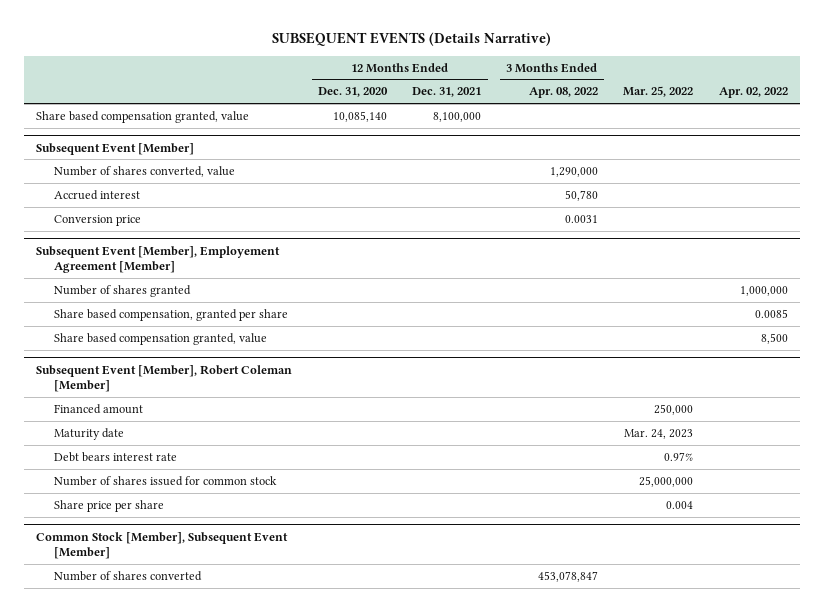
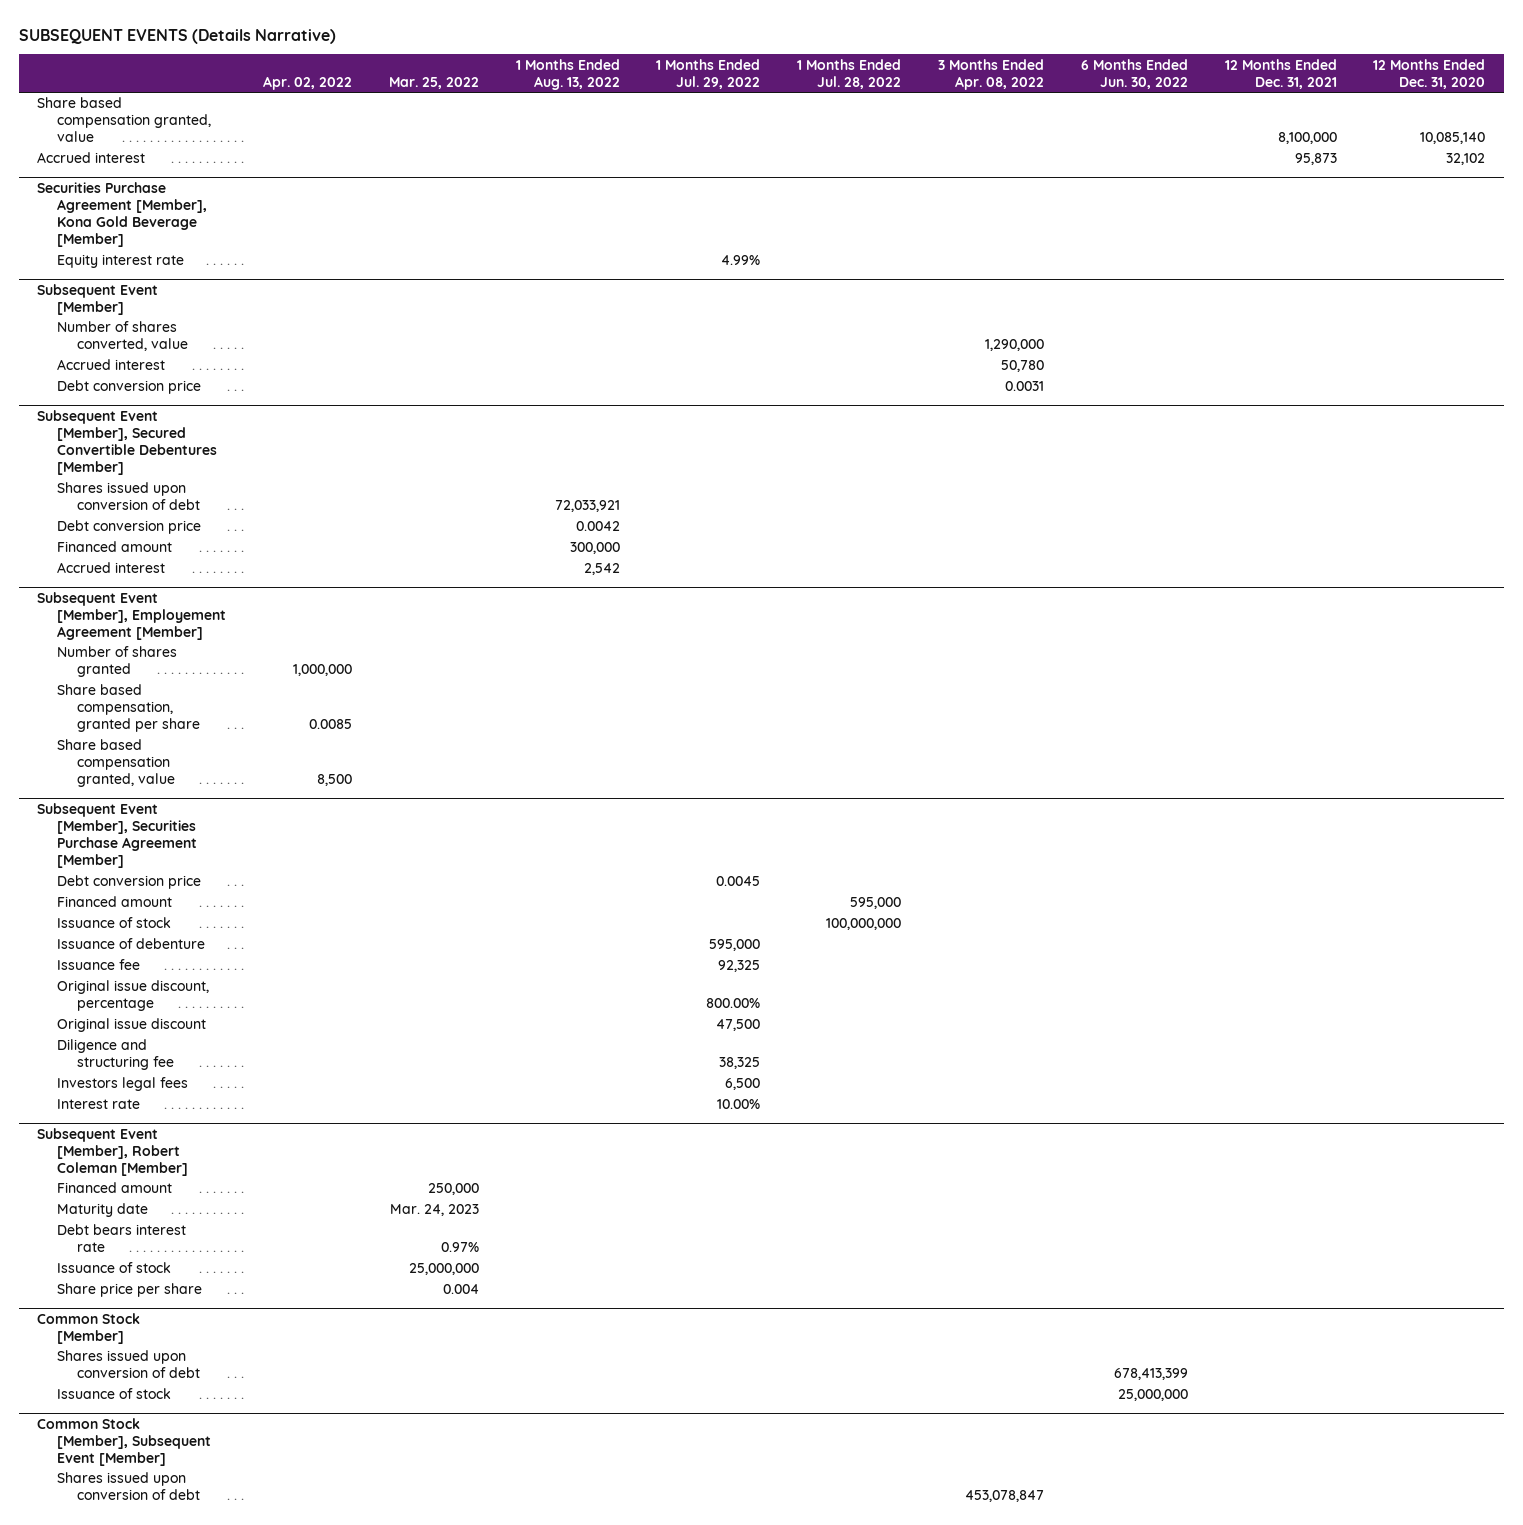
- | 12 Months Ended Dec. 31, 2020 | 12 Months Ended Dec. 31, 2021 | 3 Months Ended Apr. 08, 2022 | Mar. 25, 2022 | Apr. 02, 2022
+ | Apr. 02, 2022 | Mar. 25, 2022 | 1 Months Ended Aug. 13, 2022 | 1 Months Ended Jul. 29, 2022 | 1 Months Ended Jul. 28, 2022 | 3 Months Ended Apr. 08, 2022 | 6 Months Ended Jun. 30, 2022 | 12 Months Ended Dec. 31, 2021 | 12 Months Ended Dec. 31, 2020
+ Accrued interest | | | | | | | | 95,873 | 32,102
+ Securities Purchase Agreement [Member], Kona Gold Beverage [Member]
+ Equity interest rate | | | | 4.99% | | | | |
@ Subsequent Event [Member]
- Conversion price | | | 0.0031 | |
+ Debt conversion price | | | | | | 0.0031 | | |
+ Subsequent Event [Member], Secured Convertible Debentures [Member]
+ Shares issued upon conversion of debt | | | 72,033,921 | | | | | |
+ Debt conversion price | | | 0.0042 | | | | | |
+ Financed amount | | | 300,000 | | | | | |
+ Accrued interest | | | 2,542 | | | | | |
+ Subsequent Event [Member], Securities Purchase Agreement [Member]
+ Debt conversion price | | | | 0.0045 | | | | |
+ Financed amount | | | | | 595,000 | | | |
+ Issuance of stock | | | | | 100,000,000 | | | |
+ Issuance of debenture | | | | 595,000 | | | | |
+ Issuance fee | | | | 92,325 | | | | |
+ Original issue discount, percentage | | | | 800.00% | | | | |
+ Original issue discount | | | | 47,500 | | | | |
+ Diligence and structuring fee | | | | 38,325 | | | | |
+ Investors legal fees | | | | 6,500 | | | | |
+ Interest rate | | | | 10.00% | | | | |
@ Subsequent Event [Member], Robert Coleman [Member]
- Number of shares issued for common stock | | | | 25,000,000 |
+ Issuance of stock | | 25,000,000 | | | | | | |
+ Common Stock [Member]
+ Shares issued upon conversion of debt | | | | | | | 678,413,399 | |
+ Issuance of stock | | | | | | | 25,000,000 | |
@ Common Stock [Member], Subsequent Event [Member]
- Number of shares converted | | | 453,078,847 | |
+ Shares issued upon conversion of debt | | | | | | 453,078,847 | | |

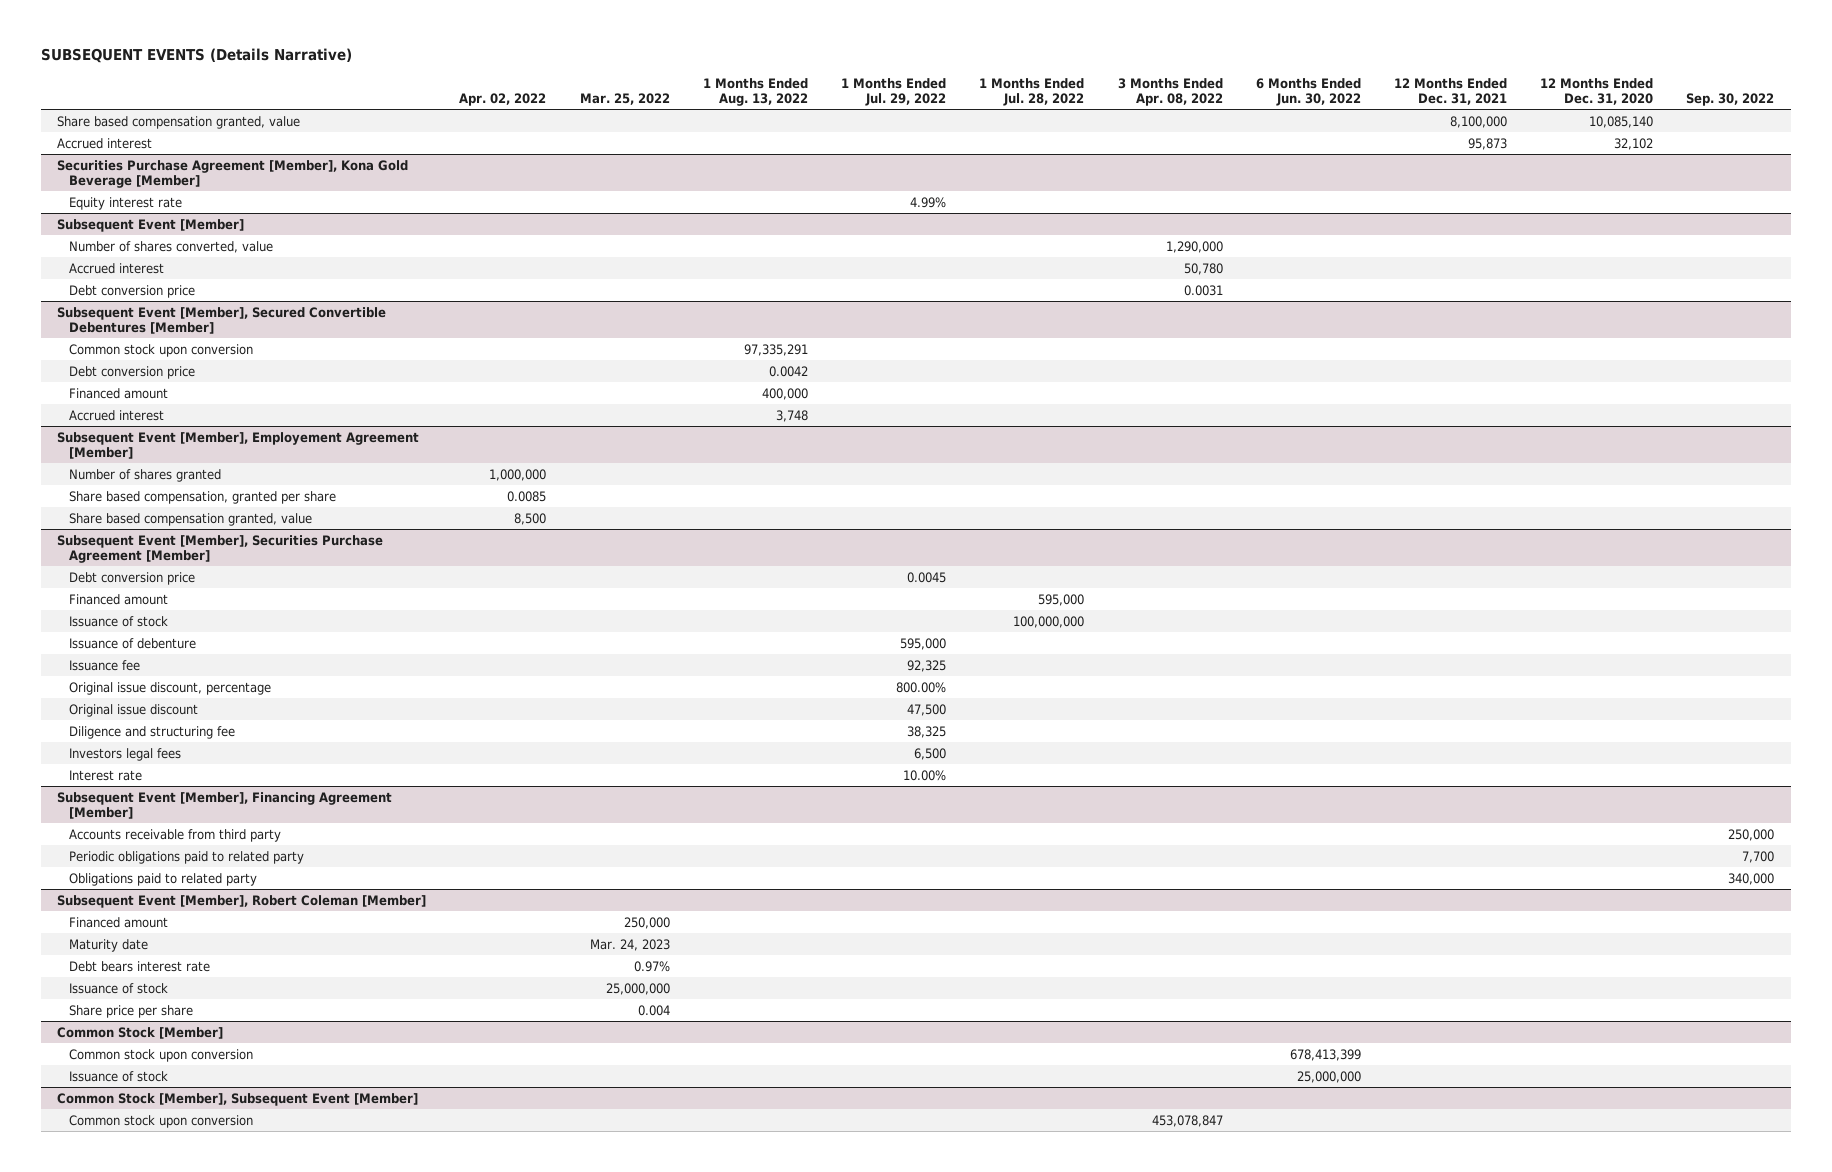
- | Apr. 02, 2022 | Mar. 25, 2022 | 1 Months Ended Aug. 13, 2022 | 1 Months Ended Jul. 29, 2022 | 1 Months Ended Jul. 28, 2022 | 3 Months Ended Apr. 08, 2022 | 6 Months Ended Jun. 30, 2022 | 12 Months Ended Dec. 31, 2021 | 12 Months Ended Dec. 31, 2020
+ | Apr. 02, 2022 | Mar. 25, 2022 | 1 Months Ended Aug. 13, 2022 | 1 Months Ended Jul. 29, 2022 | 1 Months Ended Jul. 28, 2022 | 3 Months Ended Apr. 08, 2022 | 6 Months Ended Jun. 30, 2022 | 12 Months Ended Dec. 31, 2021 | 12 Months Ended Dec. 31, 2020 | Sep. 30, 2022
@ Subsequent Event [Member], Secured Convertible Debentures [Member]
- Shares issued upon conversion of debt | | | 72,033,921 | | | | | |
+ Common stock upon conversion | | | 97,335,291 | | | | | | |
- Financed amount | | | 300,000 | | | | | |
- Accrued interest | | | 2,542 | | | | | |
+ Financed amount | | | 400,000 | | | | | | |
+ Accrued interest | | | 3,748 | | | | | | |
+ Subsequent Event [Member], Financing Agreement [Member]
+ Accounts receivable from third party | | | | | | | | | | 250,000
+ Periodic obligations paid to related party | | | | | | | | | | 7,700
+ Obligations paid to related party | | | | | | | | | | 340,000
@ Common Stock [Member]
- Shares issued upon conversion of debt | | | | | | | 678,413,399 | |
+ Common stock upon conversion | | | | | | | 678,413,399 | | |
@ Common Stock [Member], Subsequent Event [Member]
- Shares issued upon conversion of debt | | | | | | 453,078,847 | | |
+ Common stock upon conversion | | | | | | 453,078,847 | | | |

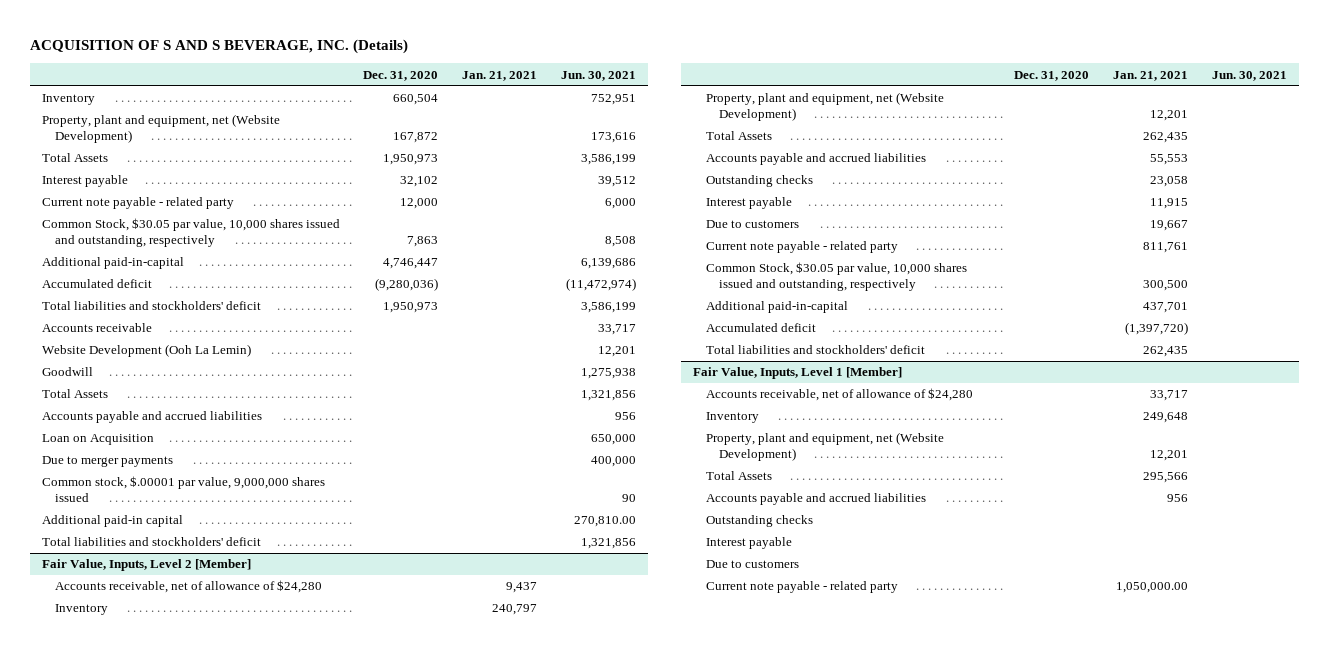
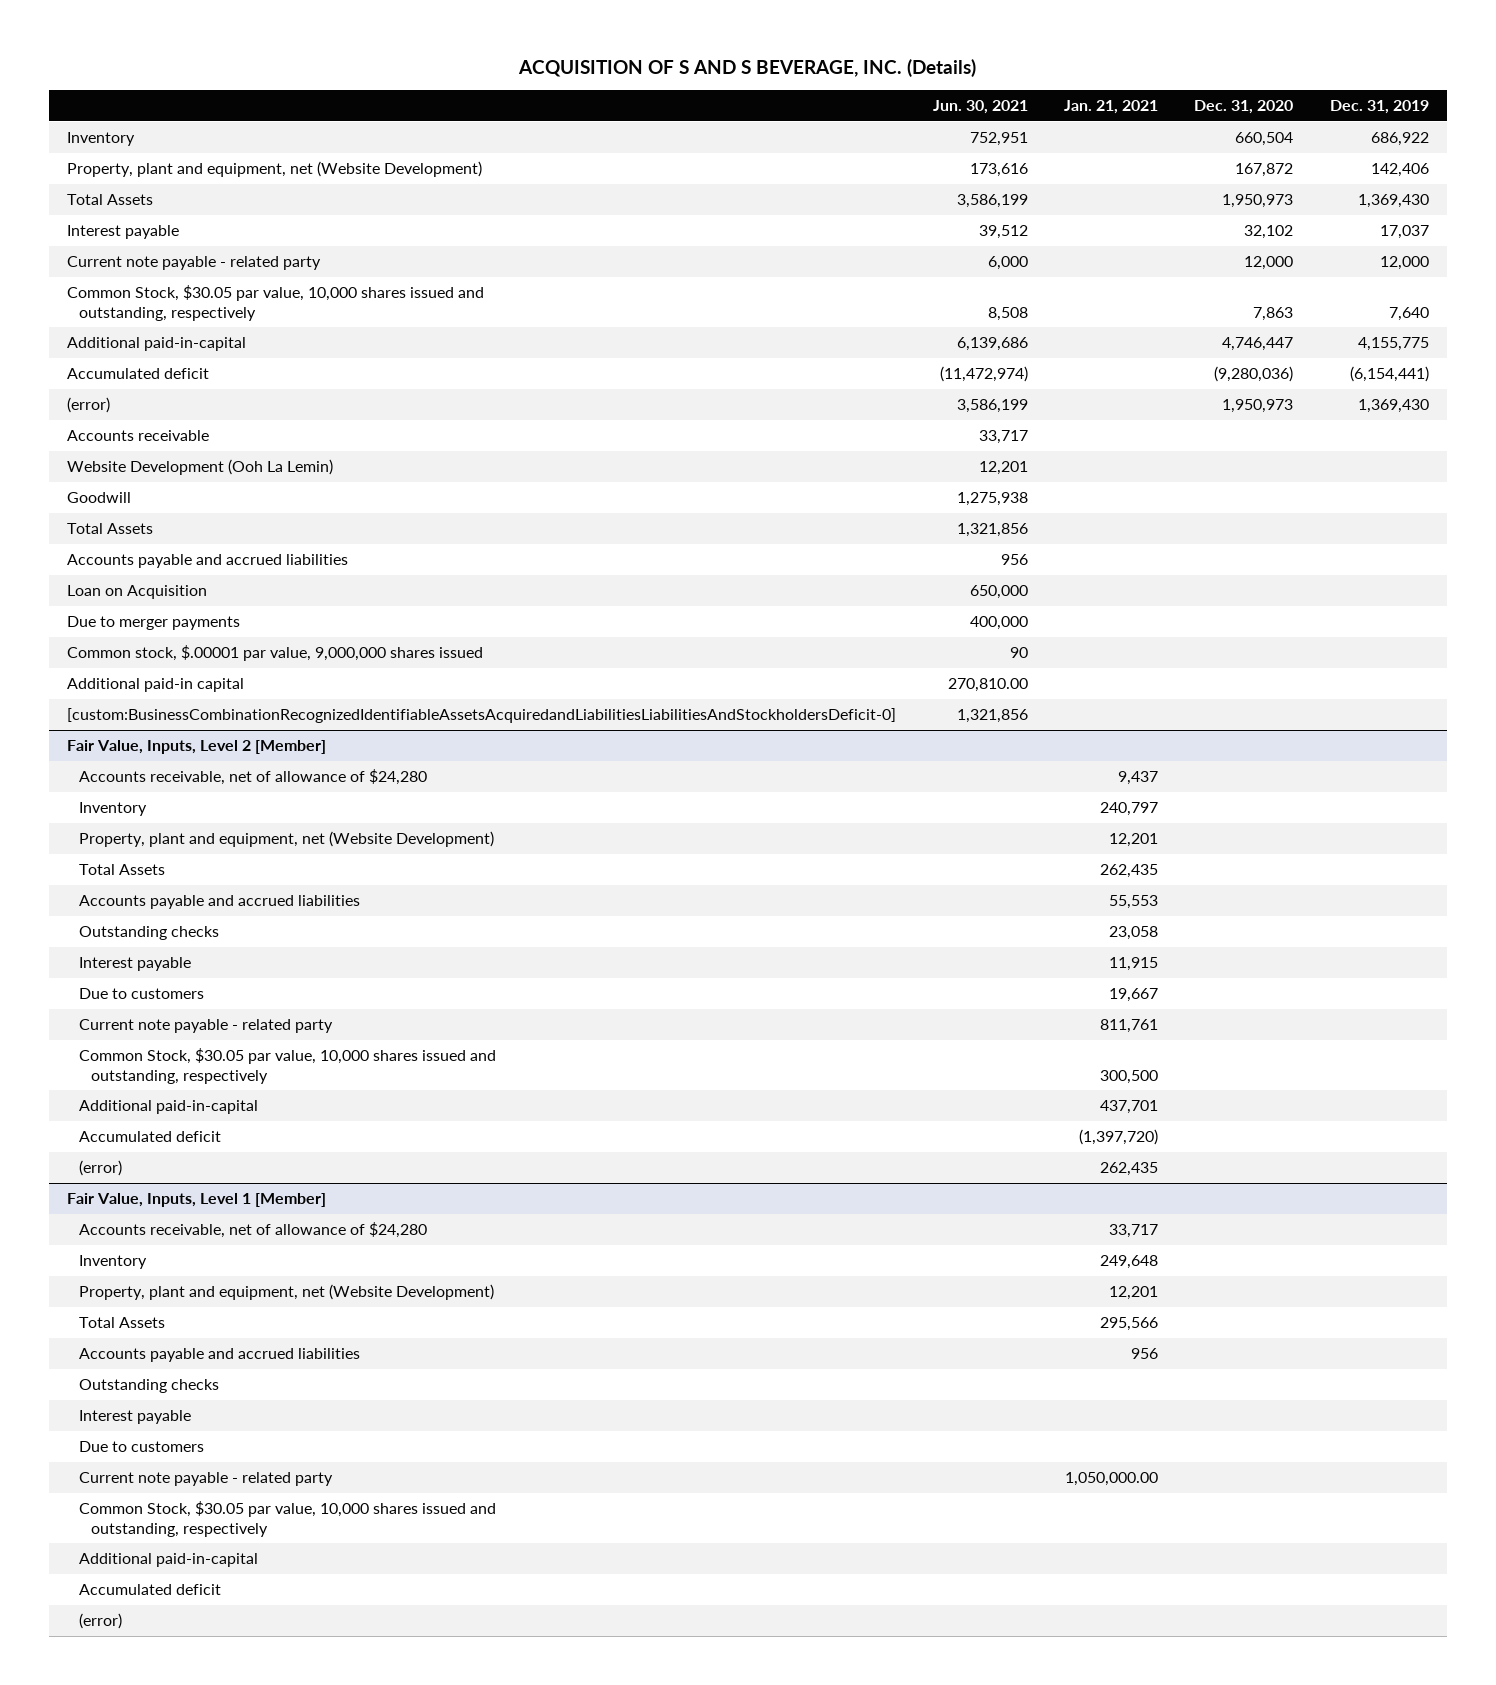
- | Dec. 31, 2020 | Jan. 21, 2021 | Jun. 30, 2021
+ | Jun. 30, 2021 | Jan. 21, 2021 | Dec. 31, 2020 | Dec. 31, 2019
- Total liabilities and stockholders' deficit | 1,950,973 | | 3,586,199
+ (error) | 3,586,199 | | 1,950,973 | 1,369,430
- Total liabilities and stockholders' deficit | | | 1,321,856
+ [custom:BusinessCombinationRecognizedIdentifiableAssetsAcquiredandLiabilitiesLiabilitiesAndStockholdersDeficit-0] | 1,321,856 | | |
@ Fair Value, Inputs, Level 2 [Member]
- Total liabilities and stockholders' deficit | | 262,435 |
+ (error) | | 262,435 | |
@ Fair Value, Inputs, Level 1 [Member]
+ Common Stock, $30.05 par value, 10,000 shares issued and outstanding, respectively
+ Additional paid-in-capital
+ Accumulated deficit
+ (error)

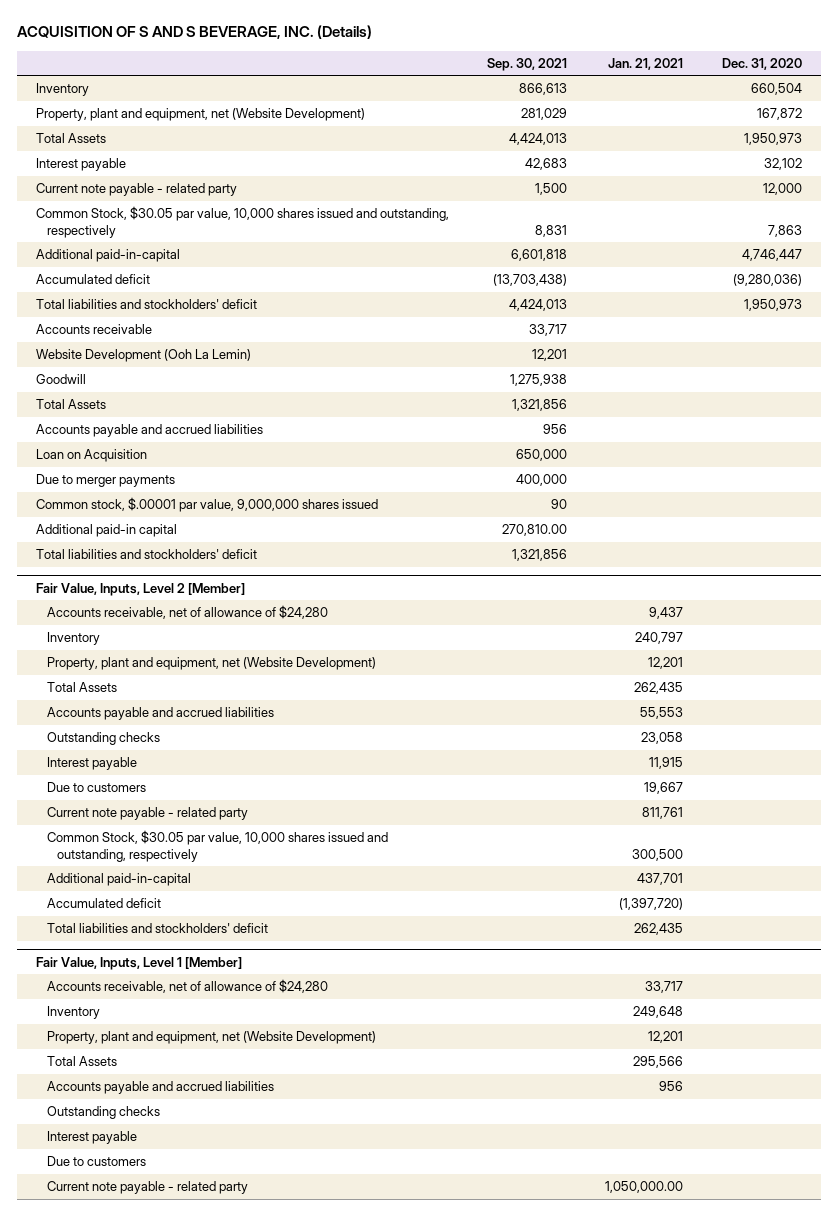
- | Jun. 30, 2021 | Jan. 21, 2021 | Dec. 31, 2020 | Dec. 31, 2019
+ | Sep. 30, 2021 | Jan. 21, 2021 | Dec. 31, 2020
- (error) | 3,586,199 | | 1,950,973 | 1,369,430
+ Total liabilities and stockholders' deficit | 4,424,013 | | 1,950,973
- [custom:BusinessCombinationRecognizedIdentifiableAssetsAcquiredandLiabilitiesLiabilitiesAndStockholdersDeficit-0] | 1,321,856 | | |
+ Total liabilities and stockholders' deficit | 1,321,856 | |
@ Fair Value, Inputs, Level 2 [Member]
- (error) | | 262,435 | |
+ Total liabilities and stockholders' deficit | | 262,435 |
@ Fair Value, Inputs, Level 1 [Member]
- Common Stock, $30.05 par value, 10,000 shares issued and outstanding, respectively
- Additional paid-in-capital
- Accumulated deficit
- (error)

